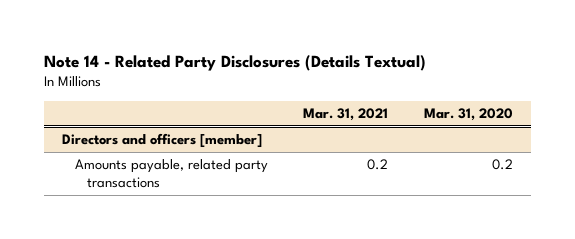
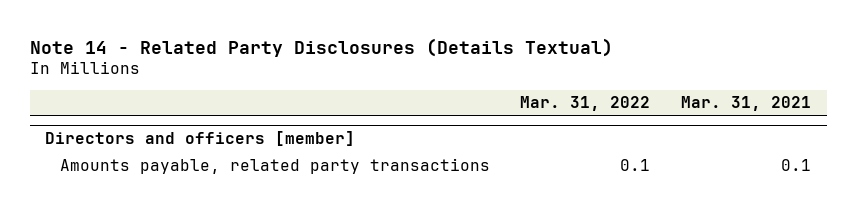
- | Mar. 31, 2021 | Mar. 31, 2020
+ | Mar. 31, 2022 | Mar. 31, 2021
@ Directors and officers [member]
- Amounts payable, related party transactions | 0.2 | 0.2
+ Amounts payable, related party transactions | 0.1 | 0.1

